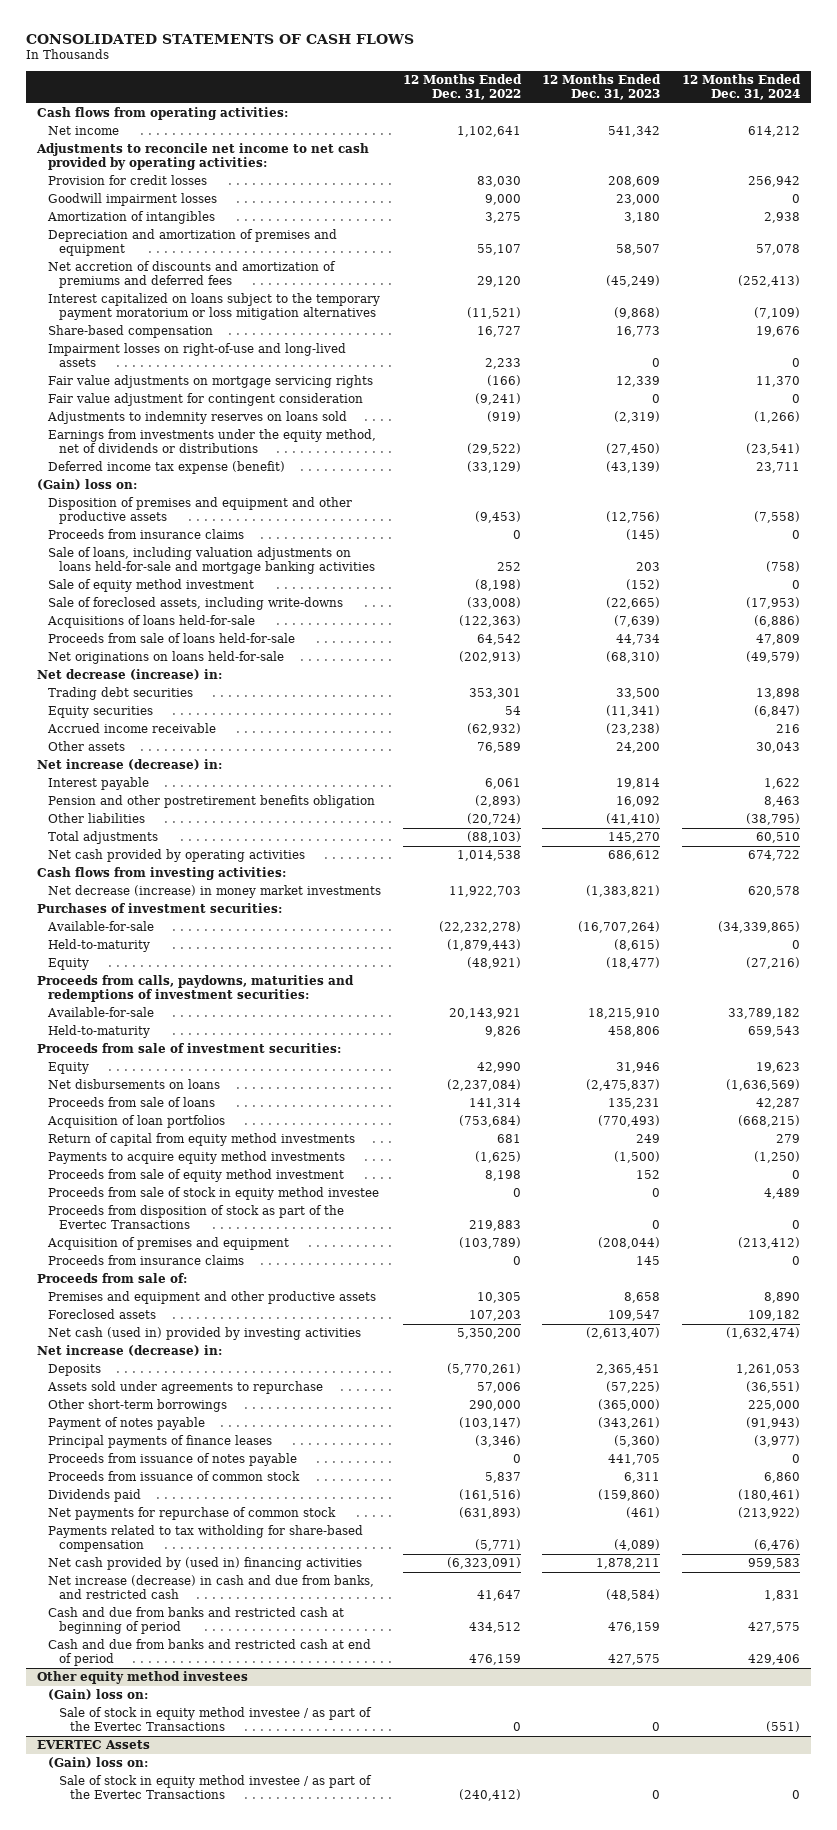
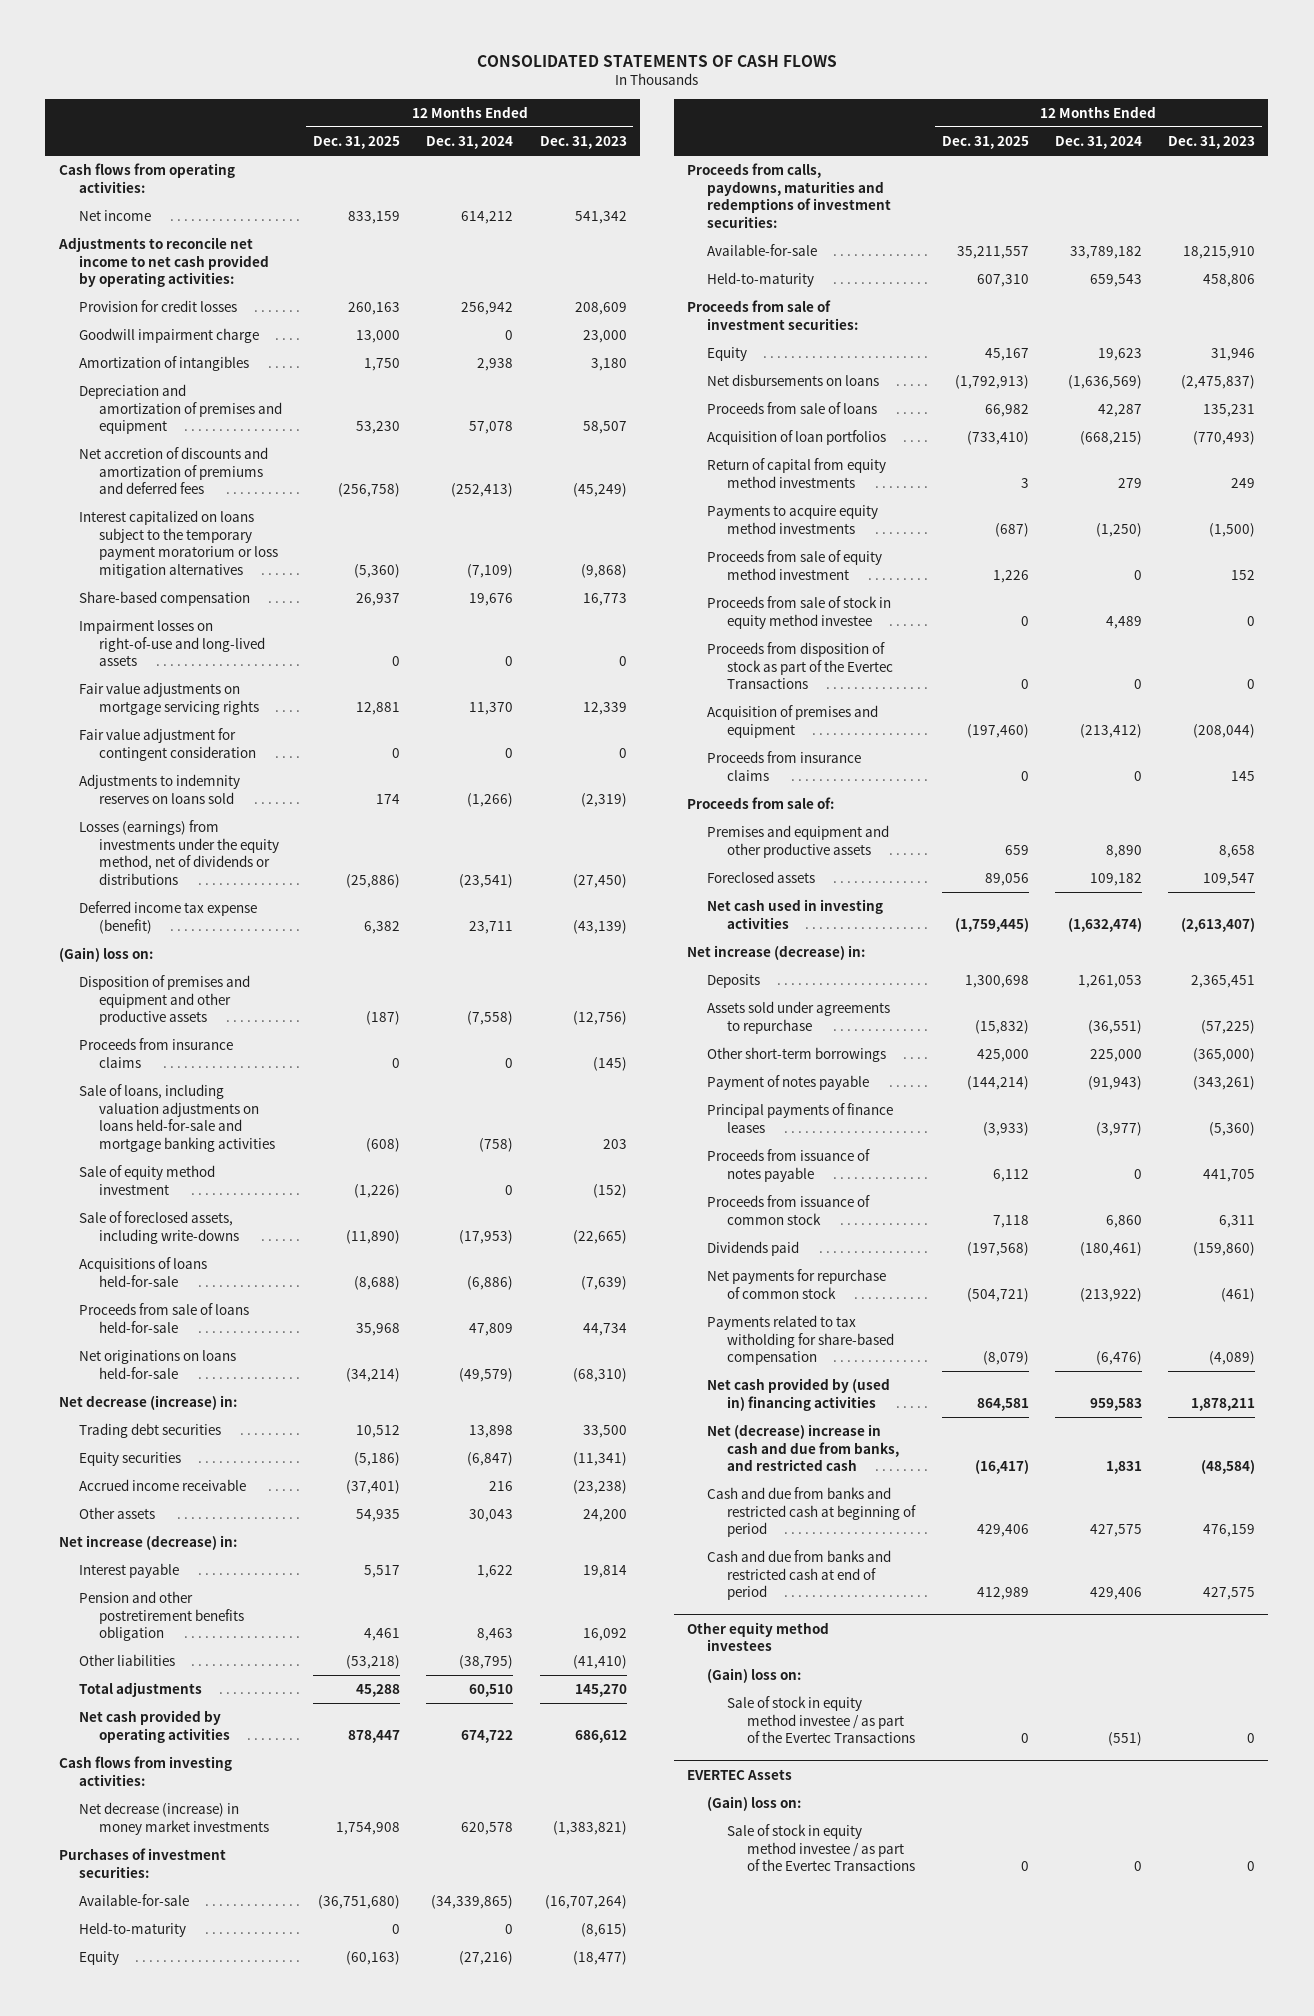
- | 12 Months Ended Dec. 31, 2022 | 12 Months Ended Dec. 31, 2023 | 12 Months Ended Dec. 31, 2024
+ | 12 Months Ended Dec. 31, 2025 | 12 Months Ended Dec. 31, 2024 | 12 Months Ended Dec. 31, 2023
- Goodwill impairment losses | 9,000 | 23,000 | 0
+ Goodwill impairment charge | 13,000 | 0 | 23,000
- Earnings from investments under the equity method, net of dividends or distributions | (29,522) | (27,450) | (23,541)
+ Losses (earnings) from investments under the equity method, net of dividends or distributions | (25,886) | (23,541) | (27,450)
- Net cash (used in) provided by investing activities | 5,350,200 | (2,613,407) | (1,632,474)
+ Net cash used in investing activities | (1,759,445) | (1,632,474) | (2,613,407)
- Net increase (decrease) in cash and due from banks, and restricted cash | 41,647 | (48,584) | 1,831
+ Net (decrease) increase in cash and due from banks, and restricted cash | (16,417) | 1,831 | (48,584)

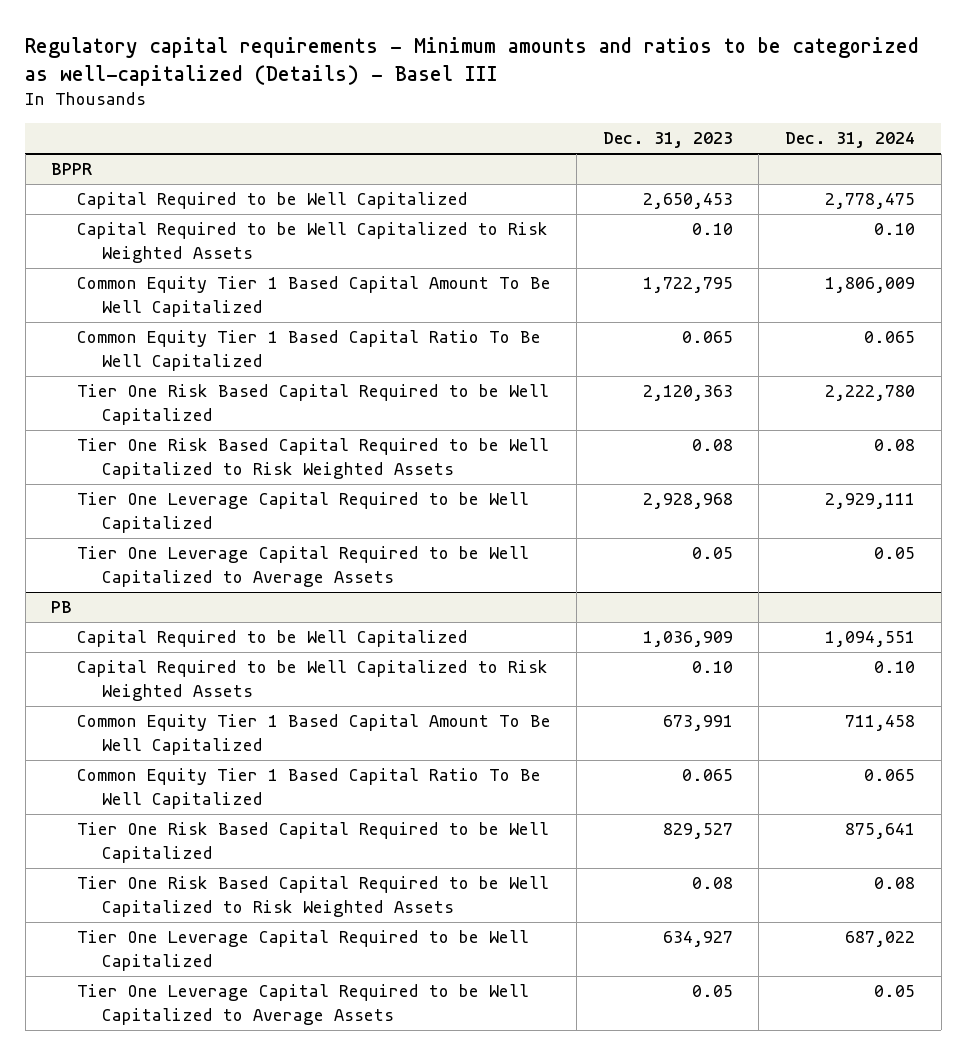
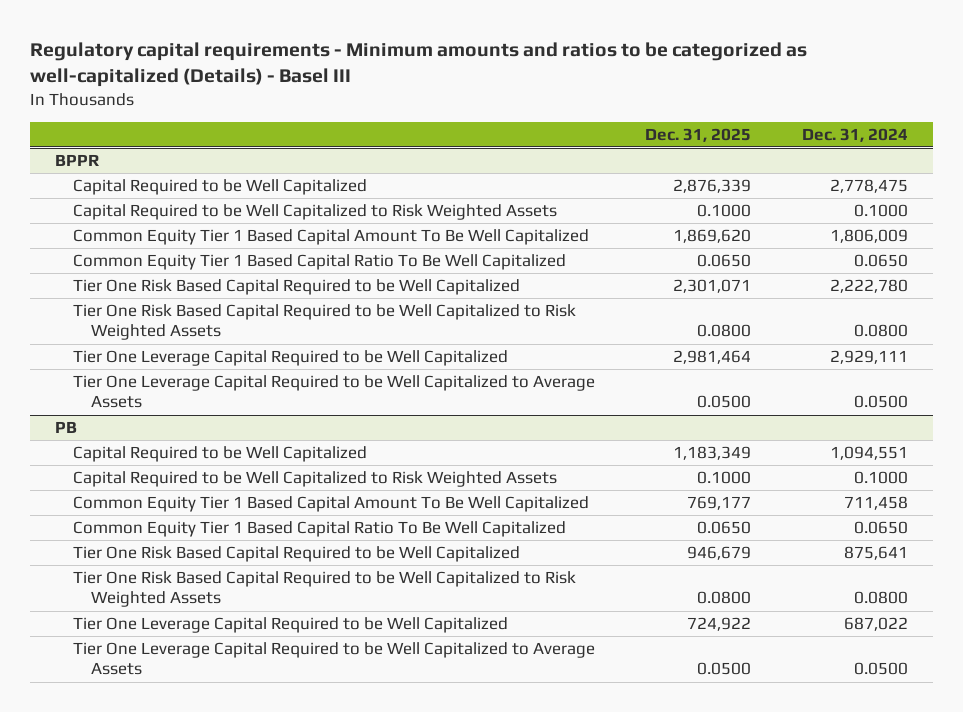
- | Dec. 31, 2023 | Dec. 31, 2024
+ | Dec. 31, 2025 | Dec. 31, 2024
@ BPPR
- Capital Required to be Well Capitalized to Risk Weighted Assets | 0.10 | 0.10
+ Capital Required to be Well Capitalized to Risk Weighted Assets | 0.1000 | 0.1000
- Common Equity Tier 1 Based Capital Ratio To Be Well Capitalized | 0.065 | 0.065
+ Common Equity Tier 1 Based Capital Ratio To Be Well Capitalized | 0.0650 | 0.0650
- Tier One Risk Based Capital Required to be Well Capitalized to Risk Weighted Assets | 0.08 | 0.08
+ Tier One Risk Based Capital Required to be Well Capitalized to Risk Weighted Assets | 0.0800 | 0.0800
- Tier One Leverage Capital Required to be Well Capitalized to Average Assets | 0.05 | 0.05
+ Tier One Leverage Capital Required to be Well Capitalized to Average Assets | 0.0500 | 0.0500
@ PB
- Capital Required to be Well Capitalized to Risk Weighted Assets | 0.10 | 0.10
+ Capital Required to be Well Capitalized to Risk Weighted Assets | 0.1000 | 0.1000
- Common Equity Tier 1 Based Capital Ratio To Be Well Capitalized | 0.065 | 0.065
+ Common Equity Tier 1 Based Capital Ratio To Be Well Capitalized | 0.0650 | 0.0650
- Tier One Risk Based Capital Required to be Well Capitalized to Risk Weighted Assets | 0.08 | 0.08
+ Tier One Risk Based Capital Required to be Well Capitalized to Risk Weighted Assets | 0.0800 | 0.0800
- Tier One Leverage Capital Required to be Well Capitalized to Average Assets | 0.05 | 0.05
+ Tier One Leverage Capital Required to be Well Capitalized to Average Assets | 0.0500 | 0.0500

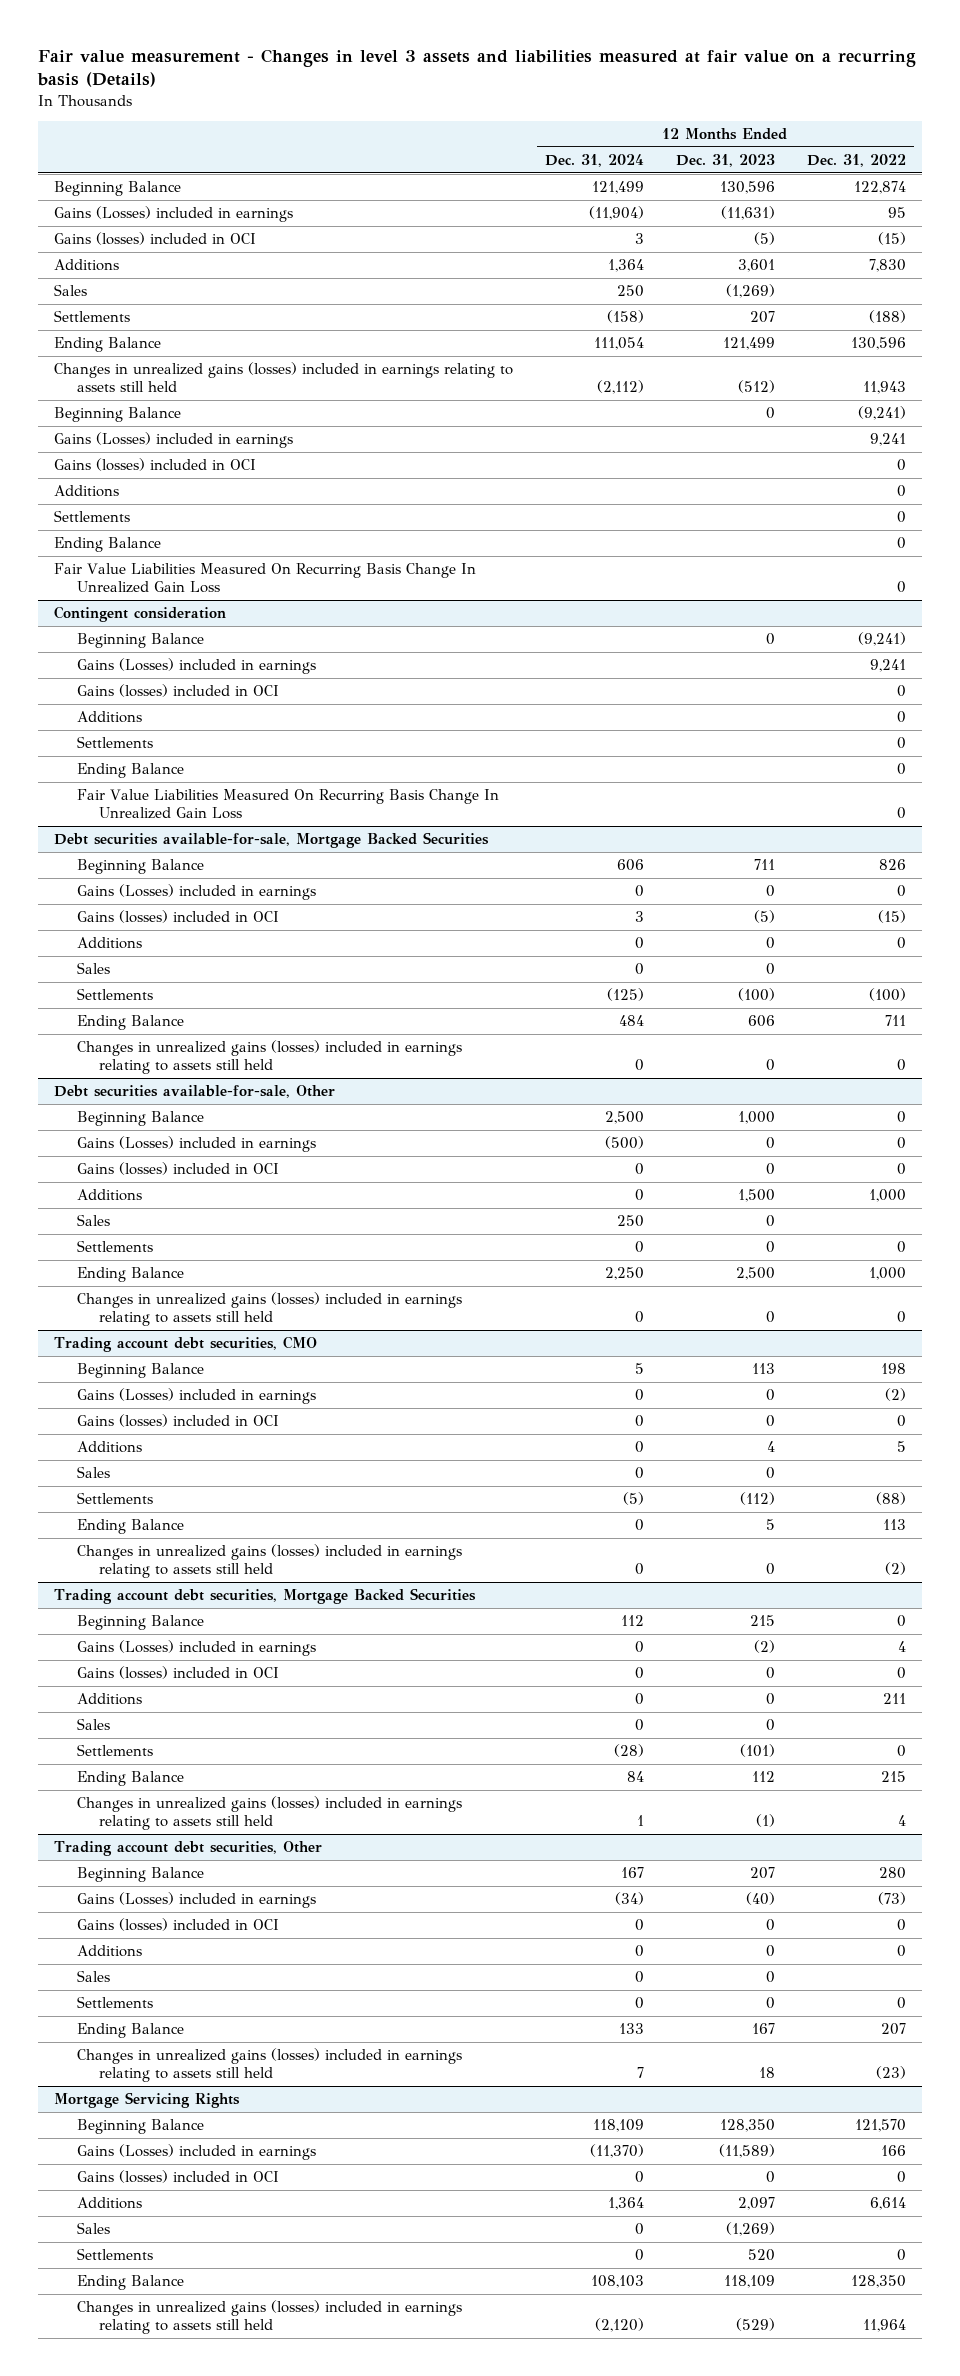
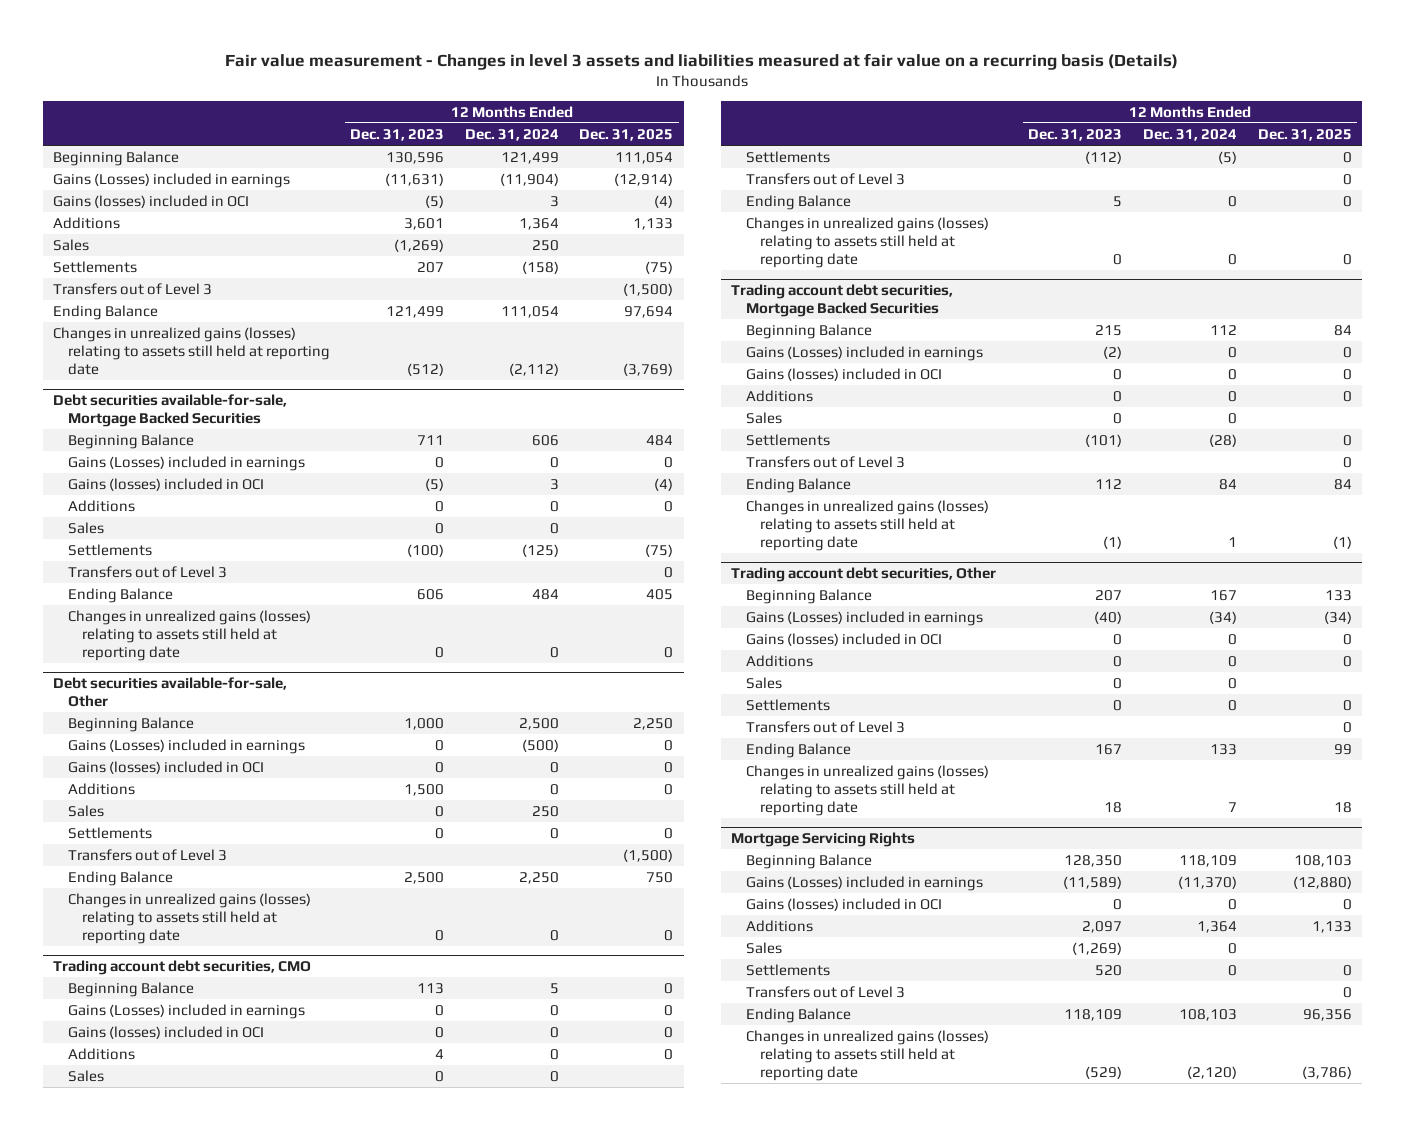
- | 12 Months Ended Dec. 31, 2024 | 12 Months Ended Dec. 31, 2023 | 12 Months Ended Dec. 31, 2022
+ | 12 Months Ended Dec. 31, 2023 | 12 Months Ended Dec. 31, 2024 | 12 Months Ended Dec. 31, 2025
+ Transfers out of Level 3 | | | (1,500)
- Changes in unrealized gains (losses) included in earnings relating to assets still held | (2,112) | (512) | 11,943
- Beginning Balance | | 0 | (9,241)
- Gains (Losses) included in earnings | | | 9,241
- Gains (losses) included in OCI | | | 0
- Additions | | | 0
- Settlements | | | 0
- Ending Balance | | | 0
- Fair Value Liabilities Measured On Recurring Basis Change In Unrealized Gain Loss | | | 0
- Contingent consideration
- Beginning Balance | | 0 | (9,241)
- Gains (Losses) included in earnings | | | 9,241
- Gains (losses) included in OCI | | | 0
- Additions | | | 0
- Settlements | | | 0
- Ending Balance | | | 0
- Fair Value Liabilities Measured On Recurring Basis Change In Unrealized Gain Loss | | | 0
+ Changes in unrealized gains (losses) relating to assets still held at reporting date | (512) | (2,112) | (3,769)
@ Debt securities available-for-sale, Mortgage Backed Securities
+ Transfers out of Level 3 | | | 0
- Changes in unrealized gains (losses) included in earnings relating to assets still held | 0 | 0 | 0
+ Changes in unrealized gains (losses) relating to assets still held at reporting date | 0 | 0 | 0
@ Debt securities available-for-sale, Other
+ Transfers out of Level 3 | | | (1,500)
- Changes in unrealized gains (losses) included in earnings relating to assets still held | 0 | 0 | 0
+ Changes in unrealized gains (losses) relating to assets still held at reporting date | 0 | 0 | 0
@ Trading account debt securities, CMO
+ Transfers out of Level 3 | | | 0
- Changes in unrealized gains (losses) included in earnings relating to assets still held | 0 | 0 | (2)
+ Changes in unrealized gains (losses) relating to assets still held at reporting date | 0 | 0 | 0
@ Trading account debt securities, Mortgage Backed Securities
+ Transfers out of Level 3 | | | 0
- Changes in unrealized gains (losses) included in earnings relating to assets still held | 1 | (1) | 4
+ Changes in unrealized gains (losses) relating to assets still held at reporting date | (1) | 1 | (1)
@ Trading account debt securities, Other
+ Transfers out of Level 3 | | | 0
- Changes in unrealized gains (losses) included in earnings relating to assets still held | 7 | 18 | (23)
+ Changes in unrealized gains (losses) relating to assets still held at reporting date | 18 | 7 | 18
@ Mortgage Servicing Rights
+ Transfers out of Level 3 | | | 0
- Changes in unrealized gains (losses) included in earnings relating to assets still held | (2,120) | (529) | 11,964
+ Changes in unrealized gains (losses) relating to assets still held at reporting date | (529) | (2,120) | (3,786)

